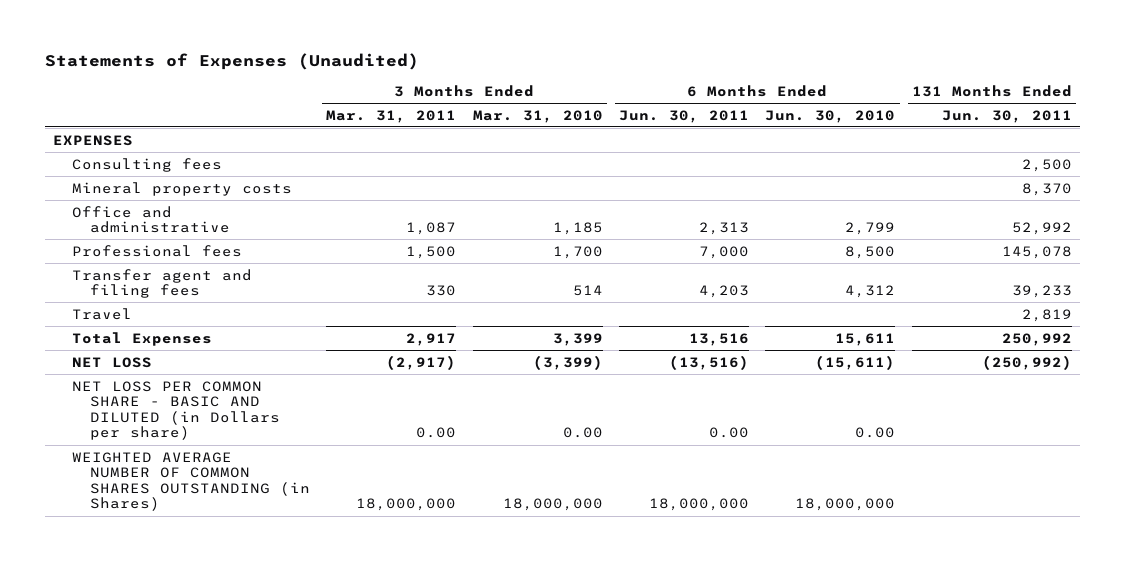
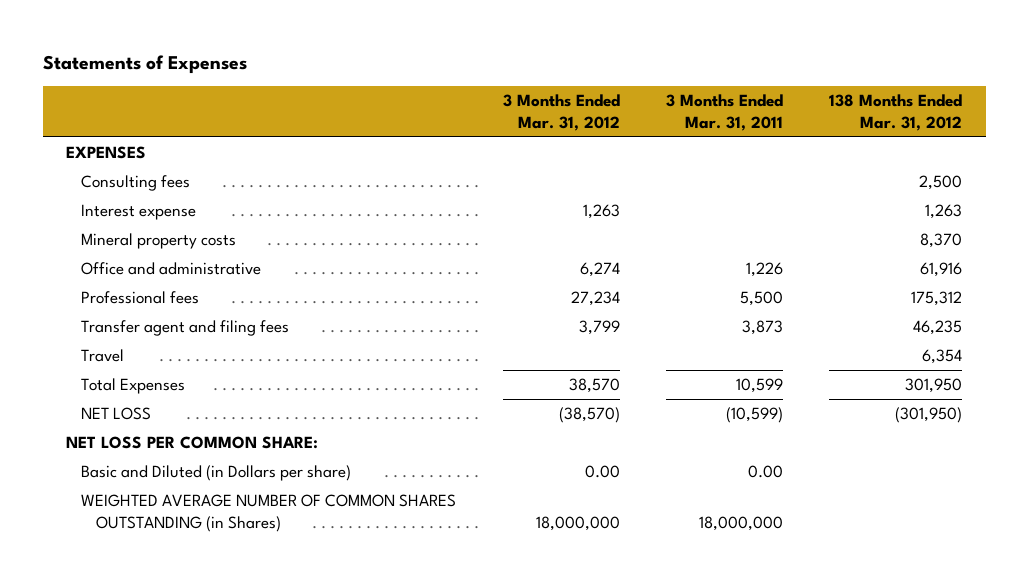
- Statements of Expenses (Unaudited)
+ Statements of Expenses
- | 3 Months Ended Mar. 31, 2011 | 3 Months Ended Mar. 31, 2010 | 6 Months Ended Jun. 30, 2011 | 6 Months Ended Jun. 30, 2010 | 131 Months Ended Jun. 30, 2011
+ | 3 Months Ended Mar. 31, 2012 | 3 Months Ended Mar. 31, 2011 | 138 Months Ended Mar. 31, 2012
+ Interest expense | 1,263 | | 1,263
- Office and administrative | 1,087 | 1,185 | 2,313 | 2,799 | 52,992
- Professional fees | 1,500 | 1,700 | 7,000 | 8,500 | 145,078
- Transfer agent and filing fees | 330 | 514 | 4,203 | 4,312 | 39,233
+ Office and administrative | 6,274 | 1,226 | 61,916
+ Professional fees | 27,234 | 5,500 | 175,312
+ Transfer agent and filing fees | 3,799 | 3,873 | 46,235
- Total Expenses | 2,917 | 3,399 | 13,516 | 15,611 | 250,992
- NET LOSS | (2,917) | (3,399) | (13,516) | (15,611) | (250,992)
- NET LOSS PER COMMON SHARE - BASIC AND DILUTED (in Dollars per share) | 0.00 | 0.00 | 0.00 | 0.00 |
+ Total Expenses | 38,570 | 10,599 | 301,950
+ NET LOSS | (38,570) | (10,599) | (301,950)
+ NET LOSS PER COMMON SHARE:
+ Basic and Diluted (in Dollars per share) | 0.00 | 0.00 |

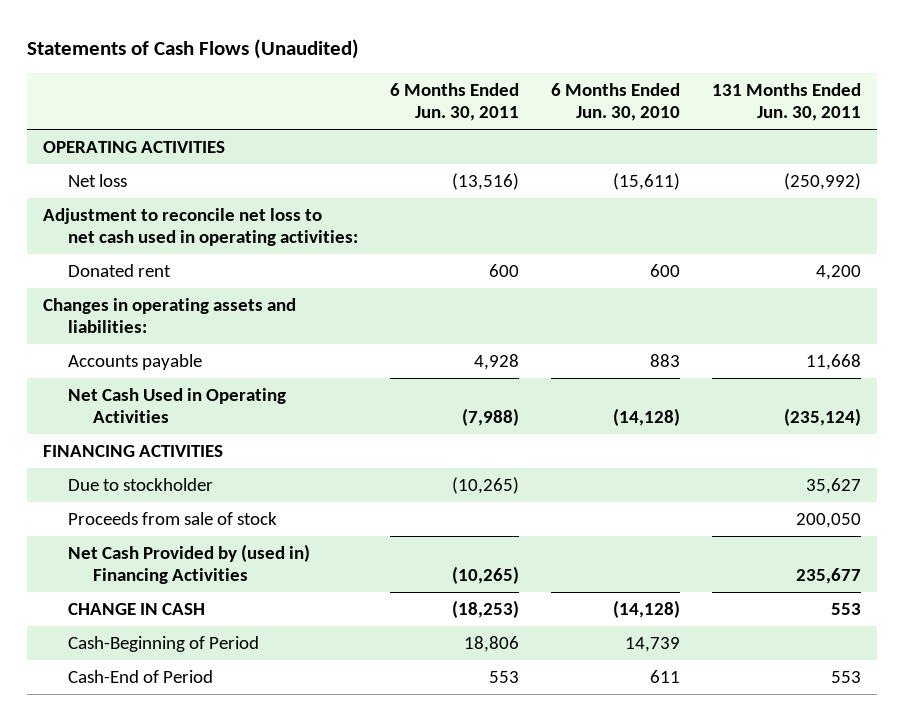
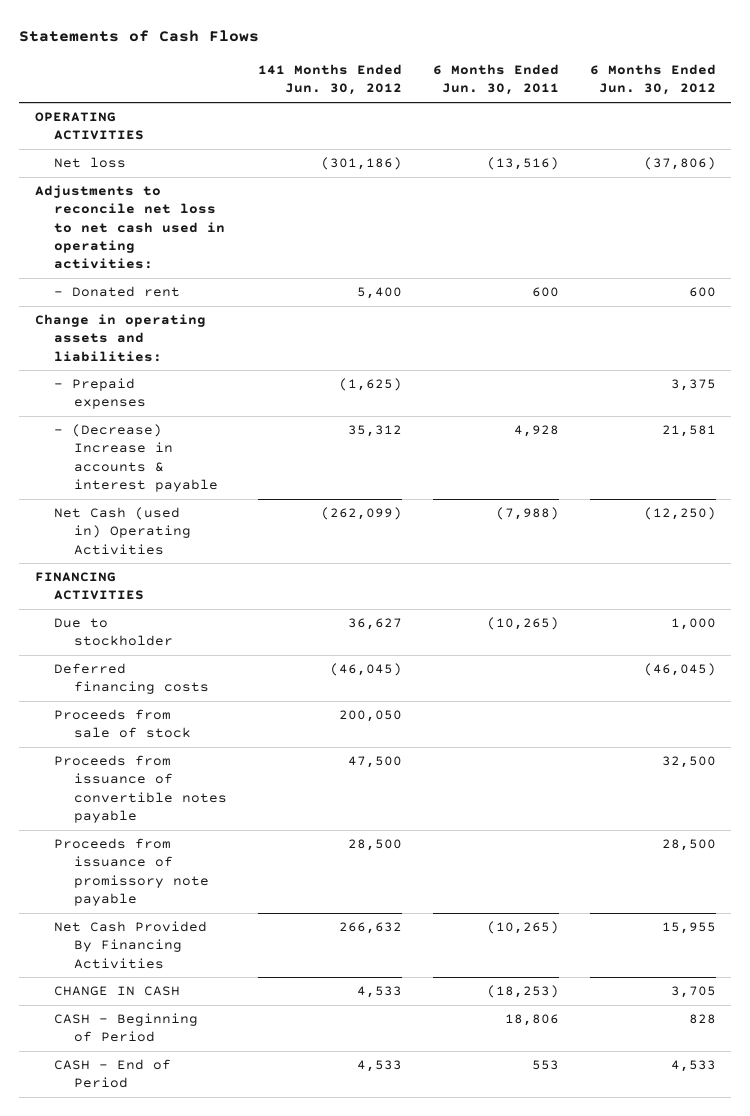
- Statements of Cash Flows (Unaudited)
+ Statements of Cash Flows
- | 6 Months Ended Jun. 30, 2011 | 6 Months Ended Jun. 30, 2010 | 131 Months Ended Jun. 30, 2011
+ | 141 Months Ended Jun. 30, 2012 | 6 Months Ended Jun. 30, 2011 | 6 Months Ended Jun. 30, 2012
- Adjustment to reconcile net loss to net cash used in operating activities:
- Donated rent | 600 | 600 | 4,200
- Changes in operating assets and liabilities:
- Accounts payable | 4,928 | 883 | 11,668
- Net Cash Used in Operating Activities | (7,988) | (14,128) | (235,124)
+ Adjustments to reconcile net loss to net cash used in operating activities:
+ - Donated rent | 5,400 | 600 | 600
+ Change in operating assets and liabilities:
+ - Prepaid expenses | (1,625) | | 3,375
+ - (Decrease) Increase in accounts & interest payable | 35,312 | 4,928 | 21,581
+ Net Cash (used in) Operating Activities | (262,099) | (7,988) | (12,250)
+ Deferred financing costs | (46,045) | | (46,045)
- Net Cash Provided by (used in) Financing Activities | (10,265) | | 235,677
+ Proceeds from issuance of convertible notes payable | 47,500 | | 32,500
+ Proceeds from issuance of promissory note payable | 28,500 | | 28,500
+ Net Cash Provided By Financing Activities | 266,632 | (10,265) | 15,955
- Cash-Beginning of Period | 18,806 | 14,739 |
- Cash-End of Period | 553 | 611 | 553
+ CASH - Beginning of Period | | 18,806 | 828
+ CASH - End of Period | 4,533 | 553 | 4,533

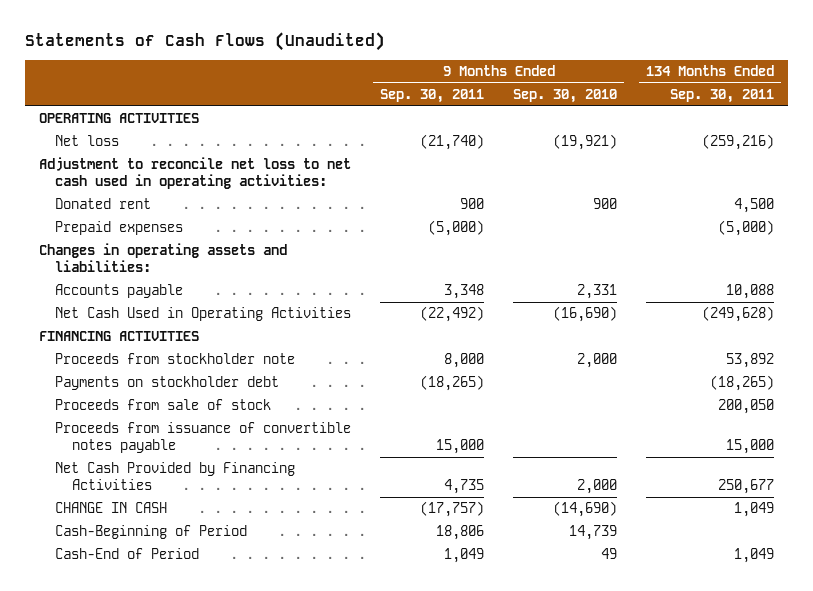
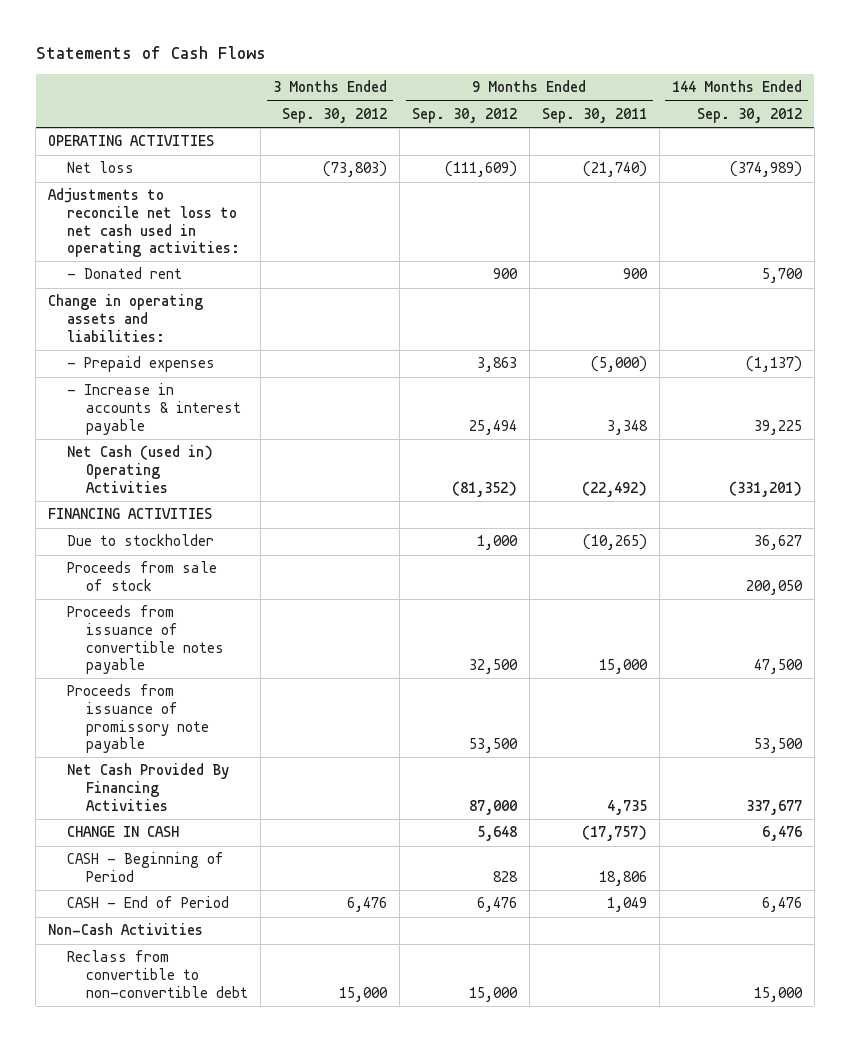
- Statements of Cash Flows (Unaudited)
+ Statements of Cash Flows
- | 9 Months Ended Sep. 30, 2011 | 9 Months Ended Sep. 30, 2010 | 134 Months Ended Sep. 30, 2011
+ | 3 Months Ended Sep. 30, 2012 | 9 Months Ended Sep. 30, 2012 | 9 Months Ended Sep. 30, 2011 | 144 Months Ended Sep. 30, 2012
- Adjustment to reconcile net loss to net cash used in operating activities:
- Donated rent | 900 | 900 | 4,500
- Prepaid expenses | (5,000) | | (5,000)
- Changes in operating assets and liabilities:
- Accounts payable | 3,348 | 2,331 | 10,088
- Net Cash Used in Operating Activities | (22,492) | (16,690) | (249,628)
+ Adjustments to reconcile net loss to net cash used in operating activities:
+ - Donated rent | | 900 | 900 | 5,700
+ Change in operating assets and liabilities:
+ - Prepaid expenses | | 3,863 | (5,000) | (1,137)
+ - Increase in accounts & interest payable | | 25,494 | 3,348 | 39,225
+ Net Cash (used in) Operating Activities | | (81,352) | (22,492) | (331,201)
- Proceeds from stockholder note | 8,000 | 2,000 | 53,892
- Payments on stockholder debt | (18,265) | | (18,265)
+ Due to stockholder | | 1,000 | (10,265) | 36,627
- Net Cash Provided by Financing Activities | 4,735 | 2,000 | 250,677
+ Proceeds from issuance of promissory note payable | | 53,500 | | 53,500
+ Net Cash Provided By Financing Activities | | 87,000 | 4,735 | 337,677
- Cash-Beginning of Period | 18,806 | 14,739 |
- Cash-End of Period | 1,049 | 49 | 1,049
+ CASH - Beginning of Period | | 828 | 18,806 |
+ CASH - End of Period | 6,476 | 6,476 | 1,049 | 6,476
+ Non-Cash Activities
+ Reclass from convertible to non-convertible debt | 15,000 | 15,000 | | 15,000

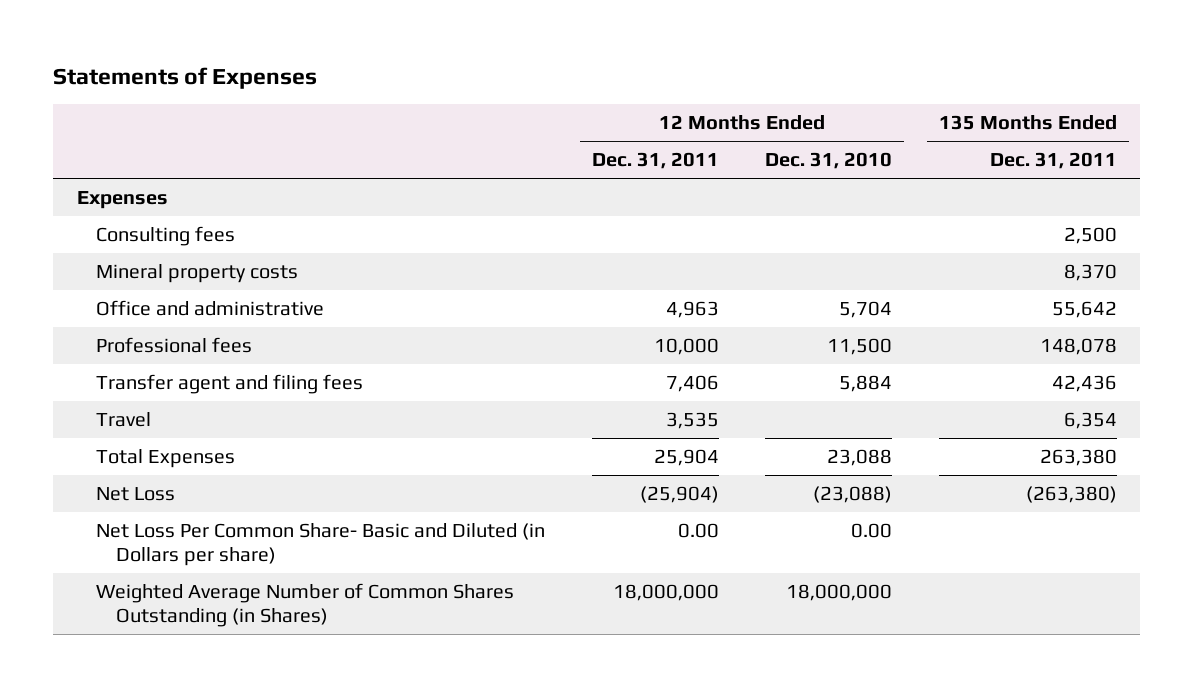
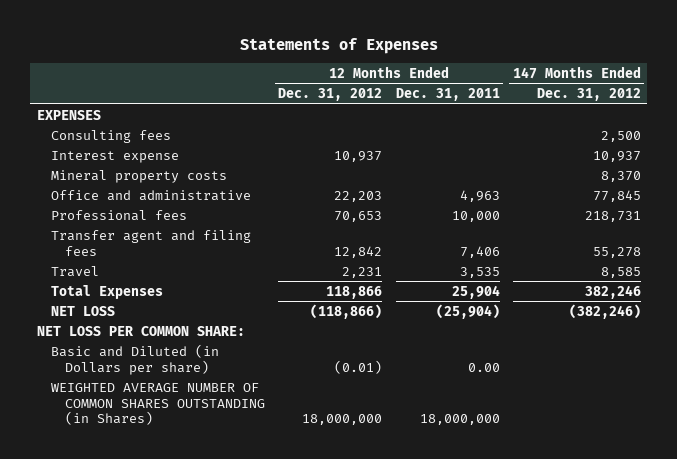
- | 12 Months Ended Dec. 31, 2011 | 12 Months Ended Dec. 31, 2010 | 135 Months Ended Dec. 31, 2011
+ | 12 Months Ended Dec. 31, 2012 | 12 Months Ended Dec. 31, 2011 | 147 Months Ended Dec. 31, 2012
- Expenses
+ EXPENSES
+ Interest expense | 10,937 | | 10,937
- Net Loss | (25,904) | (23,088) | (263,380)
- Net Loss Per Common Share- Basic and Diluted (in Dollars per share) | 0.00 | 0.00 |
- Weighted Average Number of Common Shares Outstanding (in Shares) | 18,000,000 | 18,000,000 |
+ NET LOSS | (118,866) | (25,904) | (382,246)
+ NET LOSS PER COMMON SHARE:
+ Basic and Diluted (in Dollars per share) | (0.01) | 0.00 |
+ WEIGHTED AVERAGE NUMBER OF COMMON SHARES OUTSTANDING (in Shares) | 18,000,000 | 18,000,000 |

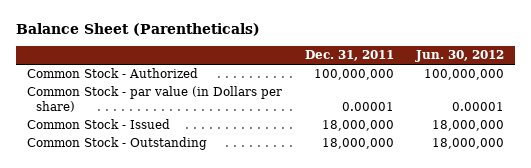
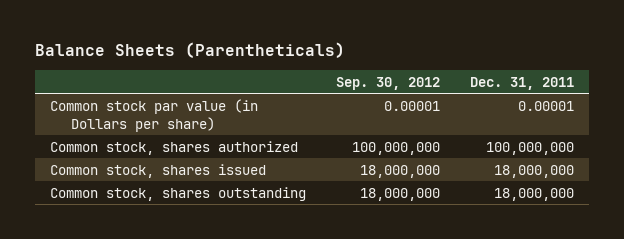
- Balance Sheet (Parentheticals)
+ Balance Sheets (Parentheticals)
- | Dec. 31, 2011 | Jun. 30, 2012
+ | Sep. 30, 2012 | Dec. 31, 2011
- Common Stock - Authorized | 100,000,000 | 100,000,000
- Common Stock - par value (in Dollars per share) | 0.00001 | 0.00001
- Common Stock - Issued | 18,000,000 | 18,000,000
- Common Stock - Outstanding | 18,000,000 | 18,000,000
+ Common stock par value (in Dollars per share) | 0.00001 | 0.00001
+ Common stock, shares authorized | 100,000,000 | 100,000,000
+ Common stock, shares issued | 18,000,000 | 18,000,000
+ Common stock, shares outstanding | 18,000,000 | 18,000,000

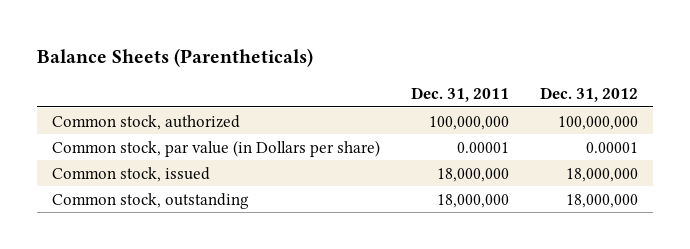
- | Sep. 30, 2012 | Dec. 31, 2011
+ | Dec. 31, 2011 | Dec. 31, 2012
- Common stock par value (in Dollars per share) | 0.00001 | 0.00001
- Common stock, shares authorized | 100,000,000 | 100,000,000
- Common stock, shares issued | 18,000,000 | 18,000,000
- Common stock, shares outstanding | 18,000,000 | 18,000,000
+ Common stock, authorized | 100,000,000 | 100,000,000
+ Common stock, par value (in Dollars per share) | 0.00001 | 0.00001
+ Common stock, issued | 18,000,000 | 18,000,000
+ Common stock, outstanding | 18,000,000 | 18,000,000

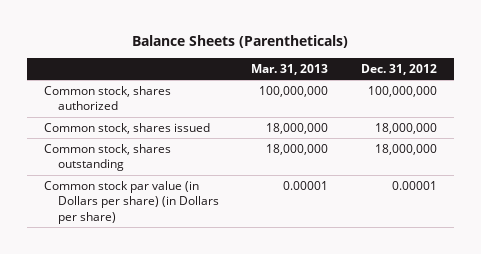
- | Dec. 31, 2011 | Dec. 31, 2012
+ | Mar. 31, 2013 | Dec. 31, 2012
- Common stock, authorized | 100,000,000 | 100,000,000
- Common stock, par value (in Dollars per share) | 0.00001 | 0.00001
- Common stock, issued | 18,000,000 | 18,000,000
- Common stock, outstanding | 18,000,000 | 18,000,000
+ Common stock, shares authorized | 100,000,000 | 100,000,000
+ Common stock, shares issued | 18,000,000 | 18,000,000
+ Common stock, shares outstanding | 18,000,000 | 18,000,000
+ Common stock par value (in Dollars per share) (in Dollars per share) | 0.00001 | 0.00001

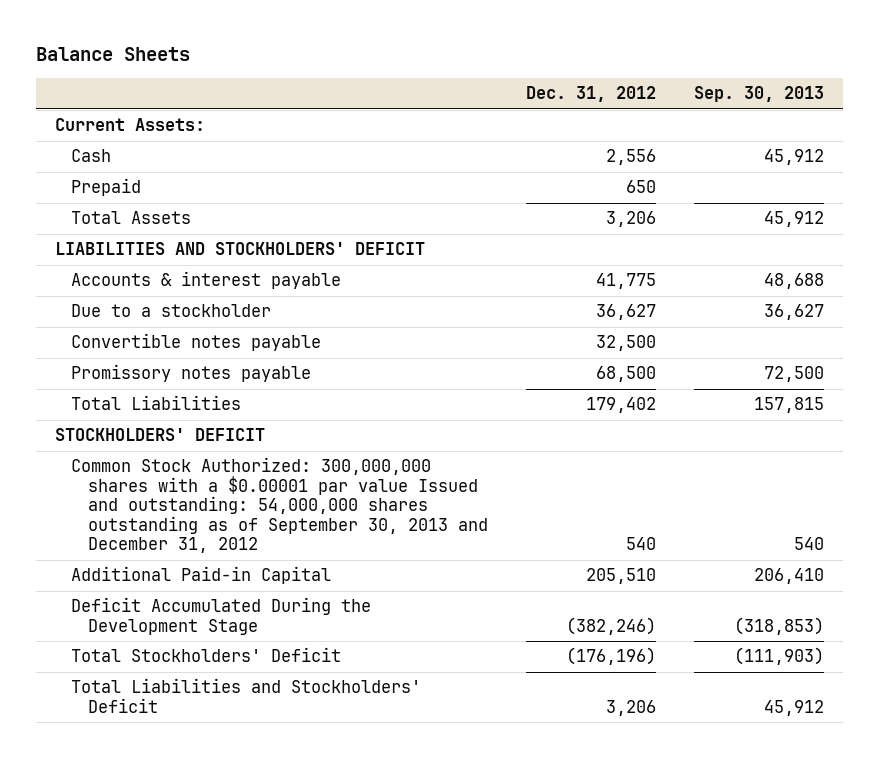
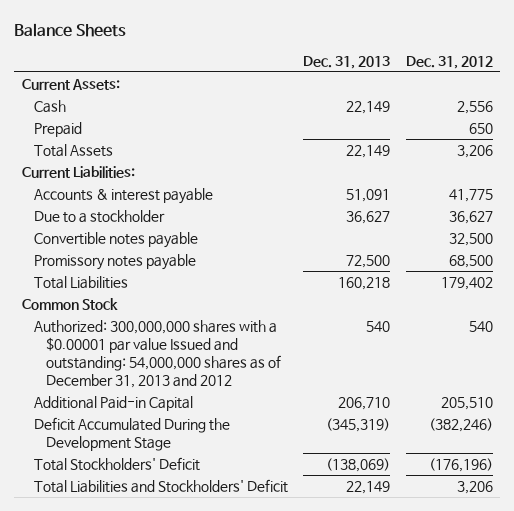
- | Dec. 31, 2012 | Sep. 30, 2013
+ | Dec. 31, 2013 | Dec. 31, 2012
- LIABILITIES AND STOCKHOLDERS' DEFICIT
+ Current Liabilities:
- STOCKHOLDERS' DEFICIT
- Common Stock Authorized: 300,000,000 shares with a $0.00001 par value Issued and outstanding: 54,000,000 shares outstanding as of September 30, 2013 and December 31, 2012 | 540 | 540
+ Common Stock
+ Authorized: 300,000,000 shares with a $0.00001 par value Issued and outstanding: 54,000,000 shares as of December 31, 2013 and 2012 | 540 | 540

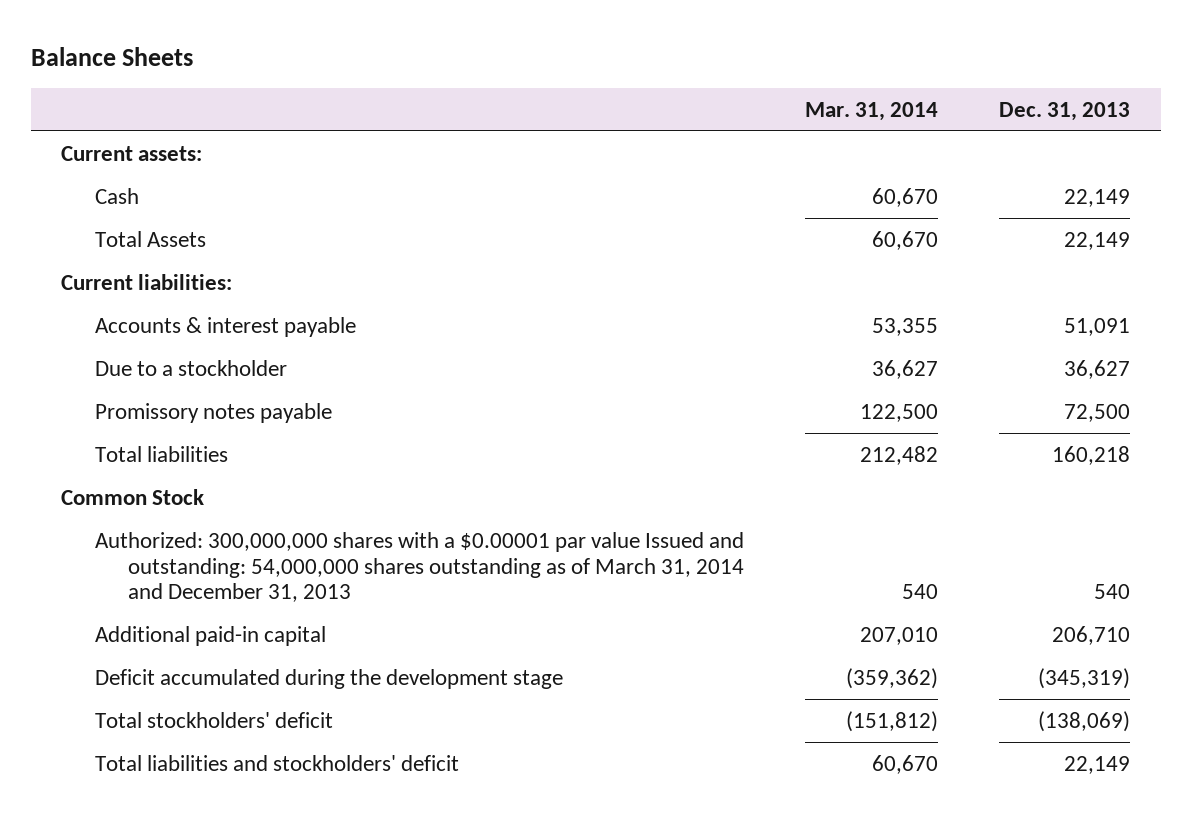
- | Dec. 31, 2013 | Dec. 31, 2012
+ | Mar. 31, 2014 | Dec. 31, 2013
- Current Assets:
+ Current assets:
- Prepaid | | 650
- Current Liabilities:
+ Current liabilities:
- Convertible notes payable | | 32,500
- Total Liabilities | 160,218 | 179,402
+ Total liabilities | 212,482 | 160,218
- Authorized: 300,000,000 shares with a $0.00001 par value Issued and outstanding: 54,000,000 shares as of December 31, 2013 and 2012 | 540 | 540
- Additional Paid-in Capital | 206,710 | 205,510
- Deficit Accumulated During the Development Stage | (345,319) | (382,246)
- Total Stockholders' Deficit | (138,069) | (176,196)
- Total Liabilities and Stockholders' Deficit | 22,149 | 3,206
+ Authorized: 300,000,000 shares with a $0.00001 par value Issued and outstanding: 54,000,000 shares outstanding as of March 31, 2014 and December 31, 2013 | 540 | 540
+ Additional paid-in capital | 207,010 | 206,710
+ Deficit accumulated during the development stage | (359,362) | (345,319)
+ Total stockholders' deficit | (151,812) | (138,069)
+ Total liabilities and stockholders' deficit | 60,670 | 22,149

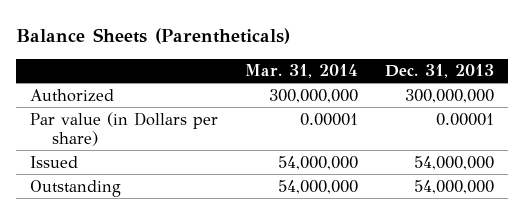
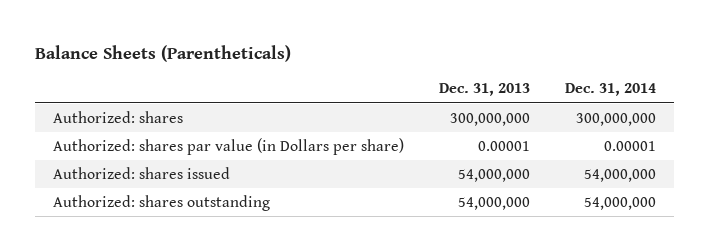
- | Mar. 31, 2014 | Dec. 31, 2013
+ | Dec. 31, 2013 | Dec. 31, 2014
- Authorized | 300,000,000 | 300,000,000
- Par value (in Dollars per share) | 0.00001 | 0.00001
- Issued | 54,000,000 | 54,000,000
- Outstanding | 54,000,000 | 54,000,000
+ Authorized: shares | 300,000,000 | 300,000,000
+ Authorized: shares par value (in Dollars per share) | 0.00001 | 0.00001
+ Authorized: shares issued | 54,000,000 | 54,000,000
+ Authorized: shares outstanding | 54,000,000 | 54,000,000

